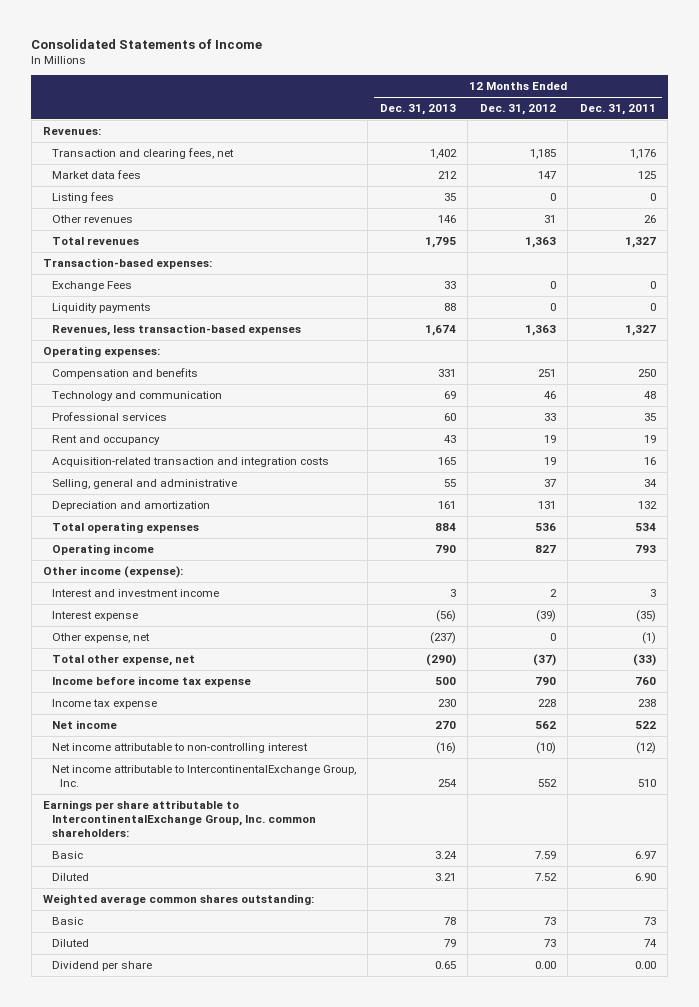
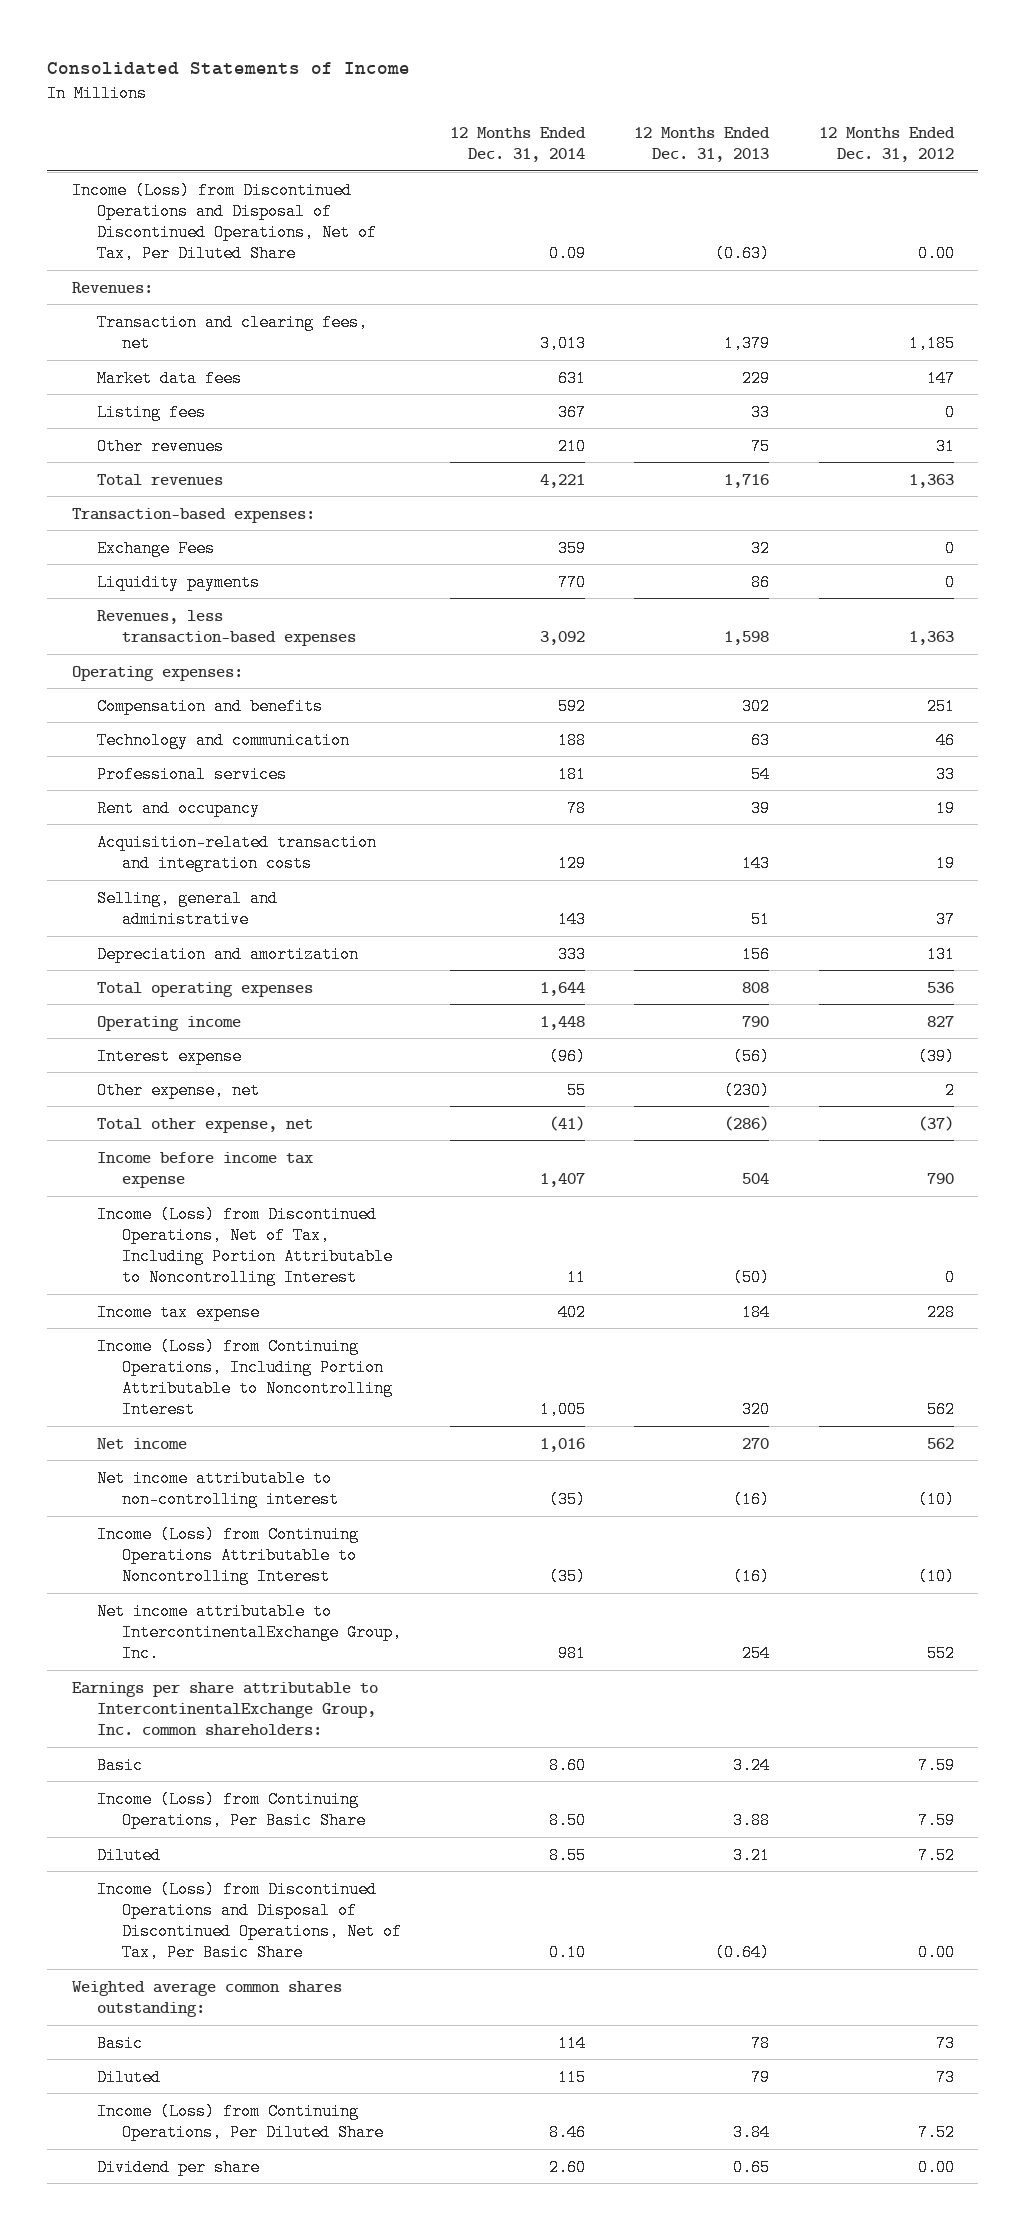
- | 12 Months Ended Dec. 31, 2013 | 12 Months Ended Dec. 31, 2012 | 12 Months Ended Dec. 31, 2011
+ | 12 Months Ended Dec. 31, 2014 | 12 Months Ended Dec. 31, 2013 | 12 Months Ended Dec. 31, 2012
+ Income (Loss) from Discontinued Operations and Disposal of Discontinued Operations, Net of Tax, Per Diluted Share | 0.09 | (0.63) | 0.00
- Transaction and clearing fees, net | 1,402 | 1,185 | 1,176
- Market data fees | 212 | 147 | 125
- Listing fees | 35 | 0 | 0
- Other revenues | 146 | 31 | 26
- Total revenues | 1,795 | 1,363 | 1,327
+ Transaction and clearing fees, net | 3,013 | 1,379 | 1,185
+ Market data fees | 631 | 229 | 147
+ Listing fees | 367 | 33 | 0
+ Other revenues | 210 | 75 | 31
+ Total revenues | 4,221 | 1,716 | 1,363
- Exchange Fees | 33 | 0 | 0
- Liquidity payments | 88 | 0 | 0
- Revenues, less transaction-based expenses | 1,674 | 1,363 | 1,327
+ Exchange Fees | 359 | 32 | 0
+ Liquidity payments | 770 | 86 | 0
+ Revenues, less transaction-based expenses | 3,092 | 1,598 | 1,363
- Compensation and benefits | 331 | 251 | 250
- Technology and communication | 69 | 46 | 48
- Professional services | 60 | 33 | 35
- Rent and occupancy | 43 | 19 | 19
- Acquisition-related transaction and integration costs | 165 | 19 | 16
- Selling, general and administrative | 55 | 37 | 34
- Depreciation and amortization | 161 | 131 | 132
- Total operating expenses | 884 | 536 | 534
+ Compensation and benefits | 592 | 302 | 251
+ Technology and communication | 188 | 63 | 46
+ Professional services | 181 | 54 | 33
+ Rent and occupancy | 78 | 39 | 19
+ Acquisition-related transaction and integration costs | 129 | 143 | 19
+ Selling, general and administrative | 143 | 51 | 37
+ Depreciation and amortization | 333 | 156 | 131
+ Total operating expenses | 1,644 | 808 | 536
- Other income (expense):
- Interest and investment income | 3 | 2 | 3
- Other expense, net | (237) | 0 | (1)
- Total other expense, net | (290) | (37) | (33)
- Income before income tax expense | 500 | 790 | 760
- Income tax expense | 230 | 228 | 238
+ Other expense, net | 55 | (230) | 2
+ Total other expense, net | (41) | (286) | (37)
+ Income before income tax expense | 1,407 | 504 | 790
+ Income (Loss) from Discontinued Operations, Net of Tax, Including Portion Attributable to Noncontrolling Interest | 11 | (50) | 0
+ Income tax expense | 402 | 184 | 228
+ Income (Loss) from Continuing Operations, Including Portion Attributable to Noncontrolling Interest | 1,005 | 320 | 562
+ Income (Loss) from Continuing Operations Attributable to Noncontrolling Interest | (35) | (16) | (10)
+ Income (Loss) from Continuing Operations, Per Basic Share | 8.50 | 3.88 | 7.59
+ Income (Loss) from Discontinued Operations and Disposal of Discontinued Operations, Net of Tax, Per Basic Share | 0.10 | (0.64) | 0.00
+ Income (Loss) from Continuing Operations, Per Diluted Share | 8.46 | 3.84 | 7.52

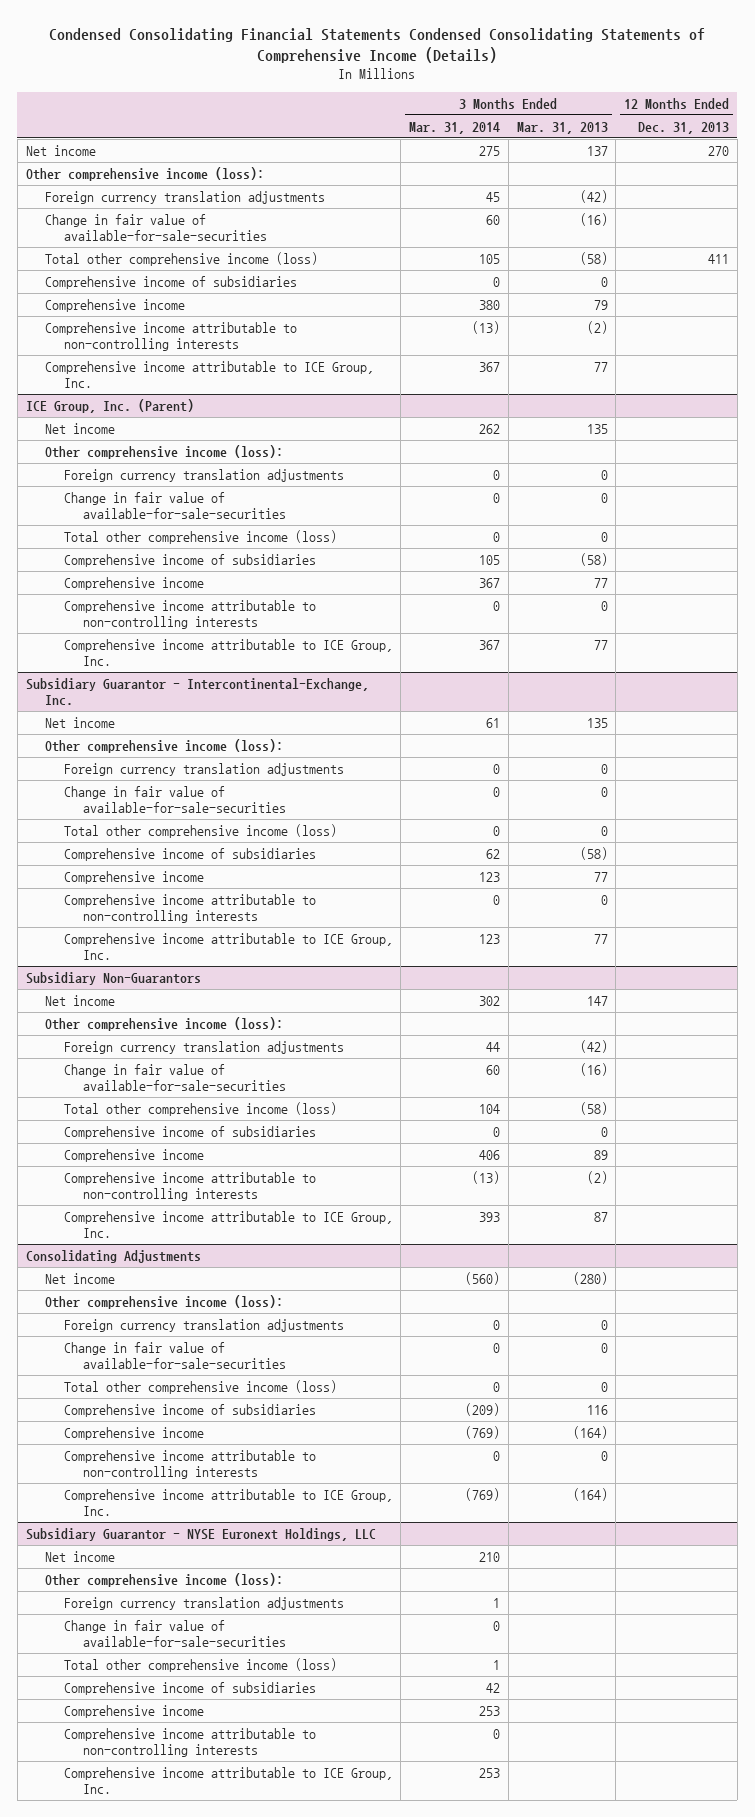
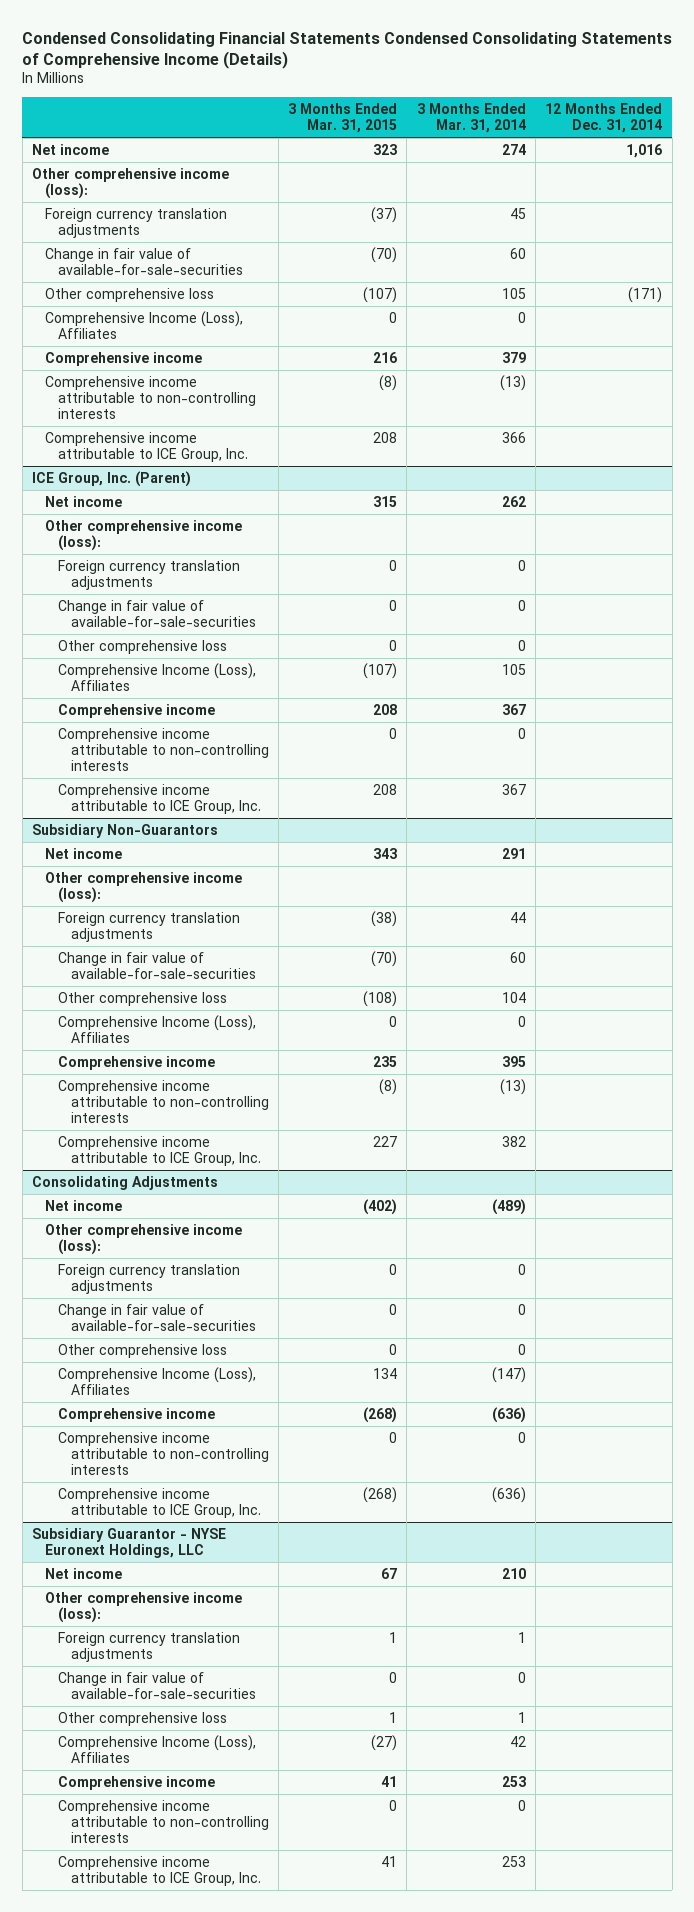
- | 3 Months Ended Mar. 31, 2014 | 3 Months Ended Mar. 31, 2013 | 12 Months Ended Dec. 31, 2013
+ | 3 Months Ended Mar. 31, 2015 | 3 Months Ended Mar. 31, 2014 | 12 Months Ended Dec. 31, 2014
- Net income | 275 | 137 | 270
+ Net income | 323 | 274 | 1,016
- Total other comprehensive income (loss) | 105 | (58) | 411
- Comprehensive income of subsidiaries | 0 | 0 |
- Comprehensive income | 380 | 79 |
+ Other comprehensive loss | (107) | 105 | (171)
+ Comprehensive Income (Loss), Affiliates | 0 | 0 |
+ Comprehensive income | 216 | 379 |
- Comprehensive income attributable to ICE Group, Inc. | 367 | 77 |
+ Comprehensive income attributable to ICE Group, Inc. | 208 | 366 |
@ ICE Group, Inc. (Parent)
- Total other comprehensive income (loss) | 0 | 0 |
- Comprehensive income of subsidiaries | 105 | (58) |
+ Other comprehensive loss | 0 | 0 |
+ Comprehensive Income (Loss), Affiliates | (107) | 105 |
- Subsidiary Guarantor - Intercontinental-Exchange, Inc.
- Net income | 61 | 135 |
- Other comprehensive income (loss):
- Foreign currency translation adjustments | 0 | 0 |
- Change in fair value of available-for-sale-securities | 0 | 0 |
- Total other comprehensive income (loss) | 0 | 0 |
- Comprehensive income of subsidiaries | 62 | (58) |
- Comprehensive income | 123 | 77 |
- Comprehensive income attributable to non-controlling interests | 0 | 0 |
- Comprehensive income attributable to ICE Group, Inc. | 123 | 77 |
@ Subsidiary Non-Guarantors
- Net income | 302 | 147 |
+ Net income | 343 | 291 |
- Total other comprehensive income (loss) | 104 | (58) |
- Comprehensive income of subsidiaries | 0 | 0 |
- Comprehensive income | 406 | 89 |
+ Other comprehensive loss | (108) | 104 |
+ Comprehensive Income (Loss), Affiliates | 0 | 0 |
+ Comprehensive income | 235 | 395 |
- Comprehensive income attributable to ICE Group, Inc. | 393 | 87 |
+ Comprehensive income attributable to ICE Group, Inc. | 227 | 382 |
@ Consolidating Adjustments
- Net income | (560) | (280) |
+ Net income | (402) | (489) |
- Total other comprehensive income (loss) | 0 | 0 |
- Comprehensive income of subsidiaries | (209) | 116 |
- Comprehensive income | (769) | (164) |
+ Other comprehensive loss | 0 | 0 |
+ Comprehensive Income (Loss), Affiliates | 134 | (147) |
+ Comprehensive income | (268) | (636) |
- Comprehensive income attributable to ICE Group, Inc. | (769) | (164) |
+ Comprehensive income attributable to ICE Group, Inc. | (268) | (636) |
@ Subsidiary Guarantor - NYSE Euronext Holdings, LLC
- Total other comprehensive income (loss) | 1 | |
- Comprehensive income of subsidiaries | 42 | |
+ Other comprehensive loss | 1 | 1 |
+ Comprehensive Income (Loss), Affiliates | (27) | 42 |

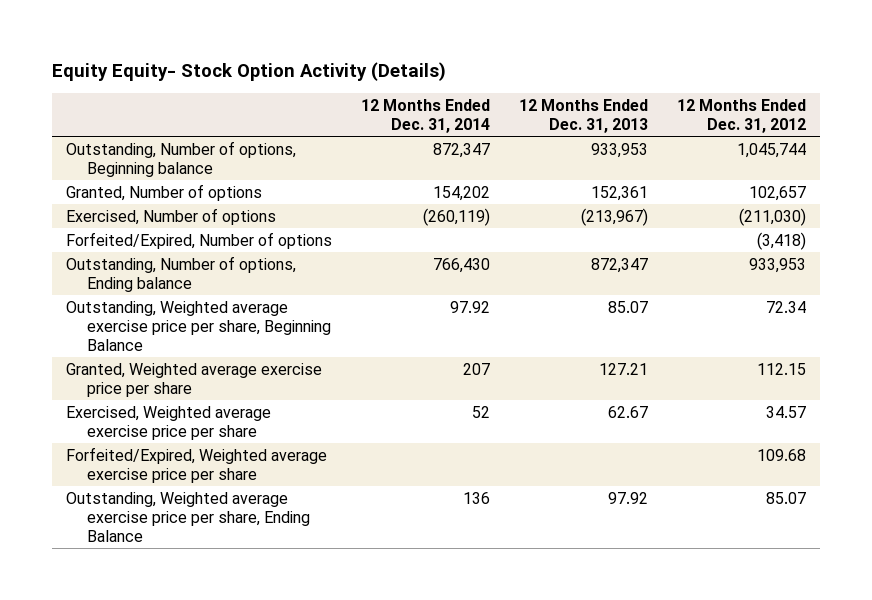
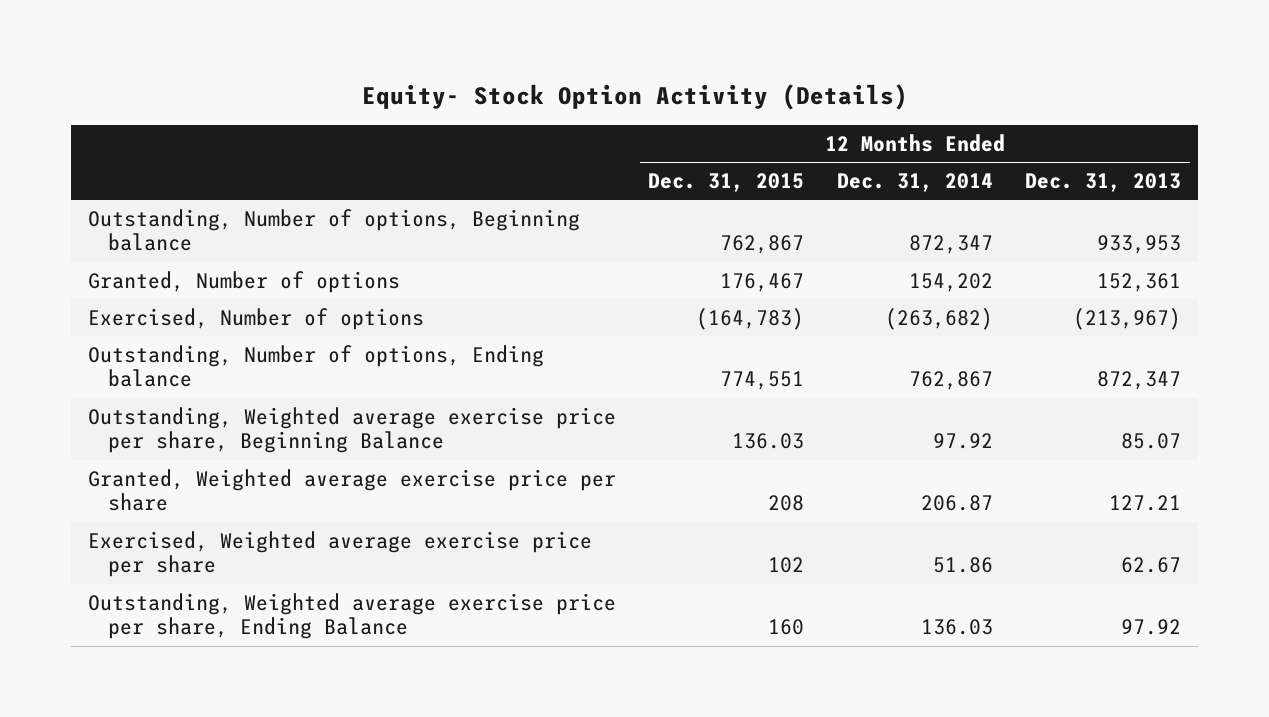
- Equity Equity- Stock Option Activity (Details)
+ Equity- Stock Option Activity (Details)
- | 12 Months Ended Dec. 31, 2014 | 12 Months Ended Dec. 31, 2013 | 12 Months Ended Dec. 31, 2012
+ | 12 Months Ended Dec. 31, 2015 | 12 Months Ended Dec. 31, 2014 | 12 Months Ended Dec. 31, 2013
- Exercised, Number of options | (260,119) | (213,967) | (211,030)
- Forfeited/Expired, Number of options | | | (3,418)
- Outstanding, Number of options, Ending balance | 766,430 | 872,347 | 933,953
+ Exercised, Number of options | (164,783) | (263,682) | (213,967)
+ Outstanding, Number of options, Ending balance | 774,551 | 762,867 | 872,347
- Granted, Weighted average exercise price per share | 207 | 127.21 | 112.15
- Exercised, Weighted average exercise price per share | 52 | 62.67 | 34.57
- Forfeited/Expired, Weighted average exercise price per share | | | 109.68
- Outstanding, Weighted average exercise price per share, Ending Balance | 136 | 97.92 | 85.07
+ Granted, Weighted average exercise price per share | 208 | 206.87 | 127.21
+ Exercised, Weighted average exercise price per share | 102 | 51.86 | 62.67
+ Outstanding, Weighted average exercise price per share, Ending Balance | 160 | 136.03 | 97.92

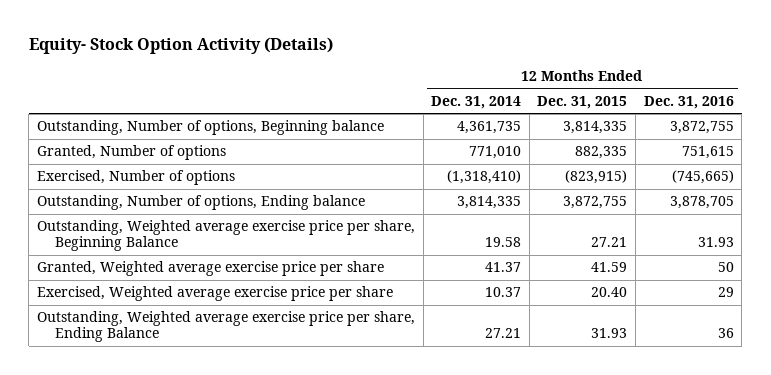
- | 12 Months Ended Dec. 31, 2015 | 12 Months Ended Dec. 31, 2014 | 12 Months Ended Dec. 31, 2013
+ | 12 Months Ended Dec. 31, 2014 | 12 Months Ended Dec. 31, 2015 | 12 Months Ended Dec. 31, 2016
- Outstanding, Number of options, Beginning balance | 762,867 | 872,347 | 933,953
- Granted, Number of options | 176,467 | 154,202 | 152,361
- Exercised, Number of options | (164,783) | (263,682) | (213,967)
- Outstanding, Number of options, Ending balance | 774,551 | 762,867 | 872,347
- Outstanding, Weighted average exercise price per share, Beginning Balance | 136.03 | 97.92 | 85.07
- Granted, Weighted average exercise price per share | 208 | 206.87 | 127.21
- Exercised, Weighted average exercise price per share | 102 | 51.86 | 62.67
- Outstanding, Weighted average exercise price per share, Ending Balance | 160 | 136.03 | 97.92
+ Outstanding, Number of options, Beginning balance | 4,361,735 | 3,814,335 | 3,872,755
+ Granted, Number of options | 771,010 | 882,335 | 751,615
+ Exercised, Number of options | (1,318,410) | (823,915) | (745,665)
+ Outstanding, Number of options, Ending balance | 3,814,335 | 3,872,755 | 3,878,705
+ Outstanding, Weighted average exercise price per share, Beginning Balance | 19.58 | 27.21 | 31.93
+ Granted, Weighted average exercise price per share | 41.37 | 41.59 | 50
+ Exercised, Weighted average exercise price per share | 10.37 | 20.40 | 29
+ Outstanding, Weighted average exercise price per share, Ending Balance | 27.21 | 31.93 | 36

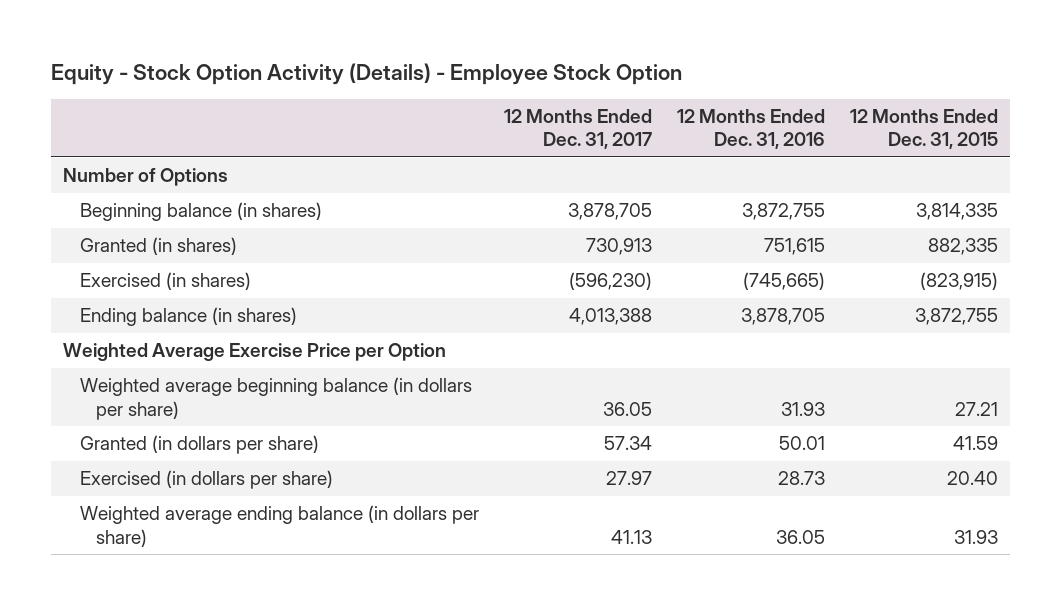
- Equity- Stock Option Activity (Details)
+ Equity - Stock Option Activity (Details) - Employee Stock Option
- | 12 Months Ended Dec. 31, 2014 | 12 Months Ended Dec. 31, 2015 | 12 Months Ended Dec. 31, 2016
+ | 12 Months Ended Dec. 31, 2017 | 12 Months Ended Dec. 31, 2016 | 12 Months Ended Dec. 31, 2015
- Outstanding, Number of options, Beginning balance | 4,361,735 | 3,814,335 | 3,872,755
- Granted, Number of options | 771,010 | 882,335 | 751,615
- Exercised, Number of options | (1,318,410) | (823,915) | (745,665)
- Outstanding, Number of options, Ending balance | 3,814,335 | 3,872,755 | 3,878,705
- Outstanding, Weighted average exercise price per share, Beginning Balance | 19.58 | 27.21 | 31.93
- Granted, Weighted average exercise price per share | 41.37 | 41.59 | 50
- Exercised, Weighted average exercise price per share | 10.37 | 20.40 | 29
- Outstanding, Weighted average exercise price per share, Ending Balance | 27.21 | 31.93 | 36
+ Number of Options
+ Beginning balance (in shares) | 3,878,705 | 3,872,755 | 3,814,335
+ Granted (in shares) | 730,913 | 751,615 | 882,335
+ Exercised (in shares) | (596,230) | (745,665) | (823,915)
+ Ending balance (in shares) | 4,013,388 | 3,878,705 | 3,872,755
+ Weighted Average Exercise Price per Option
+ Weighted average beginning balance (in dollars per share) | 36.05 | 31.93 | 27.21
+ Granted (in dollars per share) | 57.34 | 50.01 | 41.59
+ Exercised (in dollars per share) | 27.97 | 28.73 | 20.40
+ Weighted average ending balance (in dollars per share) | 41.13 | 36.05 | 31.93

